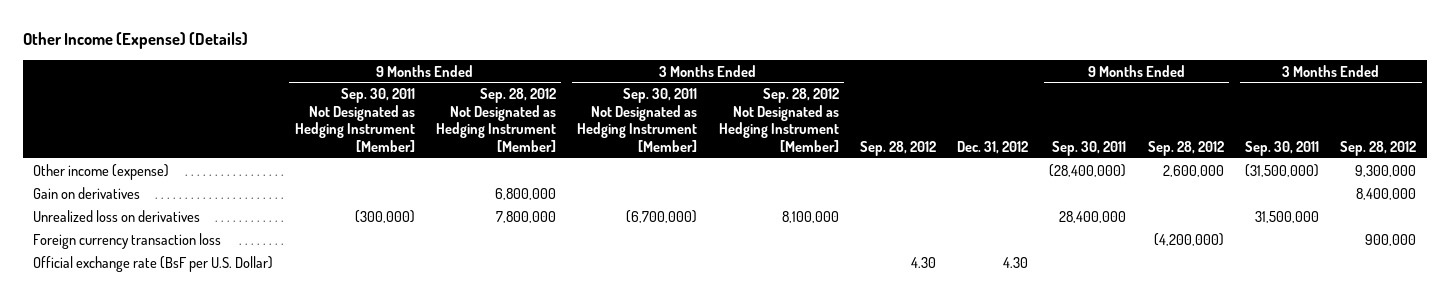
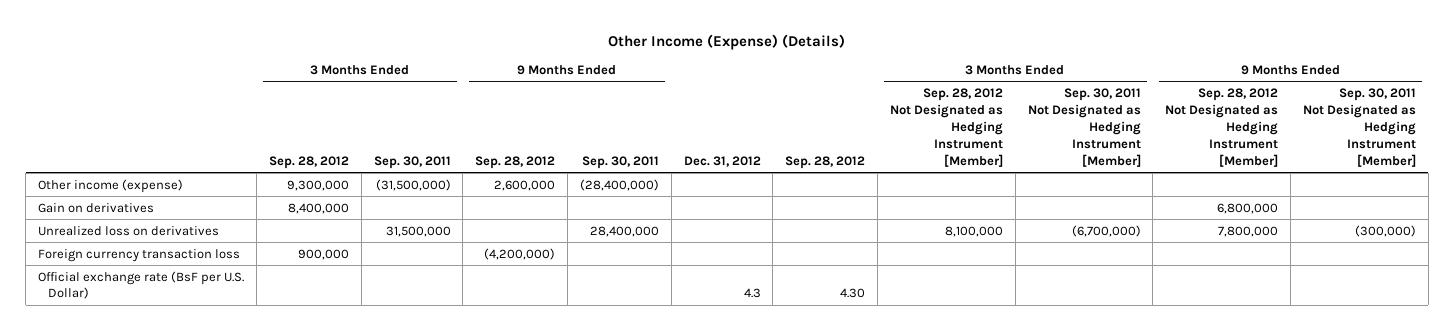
- | 9 Months Ended Sep. 30, 2011 Not Designated as Hedging Instrument [Member] | 9 Months Ended Sep. 28, 2012 Not Designated as Hedging Instrument [Member] | 3 Months Ended Sep. 30, 2011 Not Designated as Hedging Instrument [Member] | 3 Months Ended Sep. 28, 2012 Not Designated as Hedging Instrument [Member] | Sep. 28, 2012 | Dec. 31, 2012 | 9 Months Ended Sep. 30, 2011 | 9 Months Ended Sep. 28, 2012 | 3 Months Ended Sep. 30, 2011 | 3 Months Ended Sep. 28, 2012
+ | 3 Months Ended Sep. 28, 2012 | 3 Months Ended Sep. 30, 2011 | 9 Months Ended Sep. 28, 2012 | 9 Months Ended Sep. 30, 2011 | Dec. 31, 2012 | Sep. 28, 2012 | 3 Months Ended Sep. 28, 2012 Not Designated as Hedging Instrument [Member] | 3 Months Ended Sep. 30, 2011 Not Designated as Hedging Instrument [Member] | 9 Months Ended Sep. 28, 2012 Not Designated as Hedging Instrument [Member] | 9 Months Ended Sep. 30, 2011 Not Designated as Hedging Instrument [Member]
- Official exchange rate (BsF per U.S. Dollar) | | | | | 4.30 | 4.30 | | | |
+ Official exchange rate (BsF per U.S. Dollar) | | | | | 4.3 | 4.30 | | | |

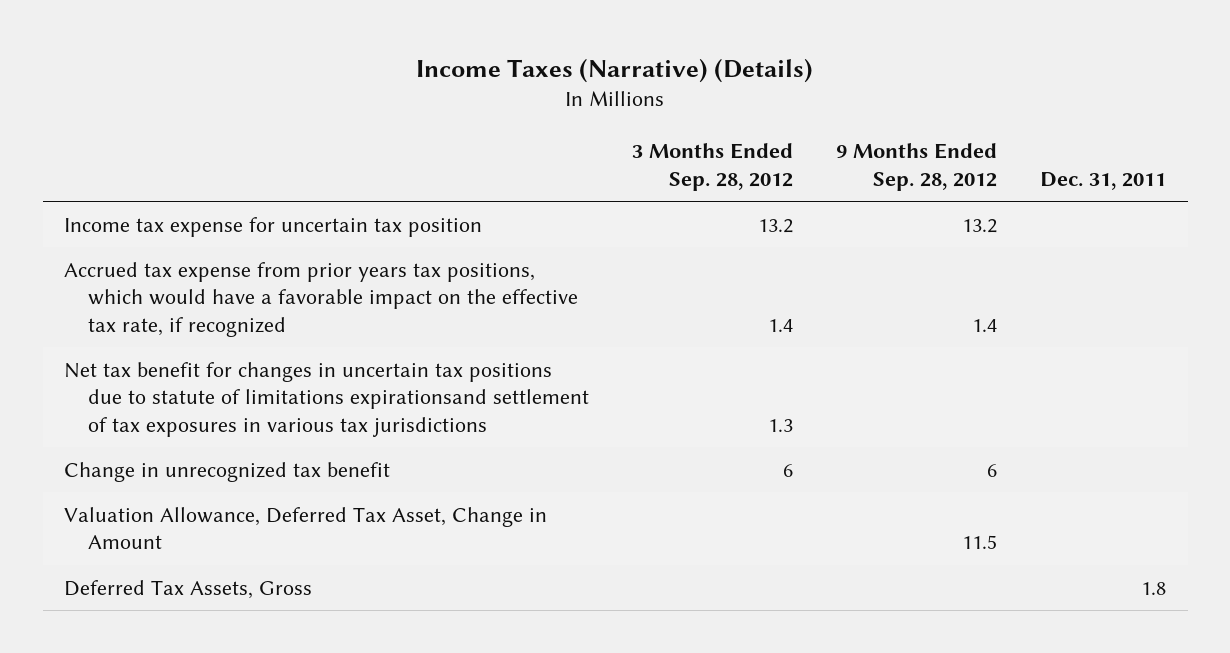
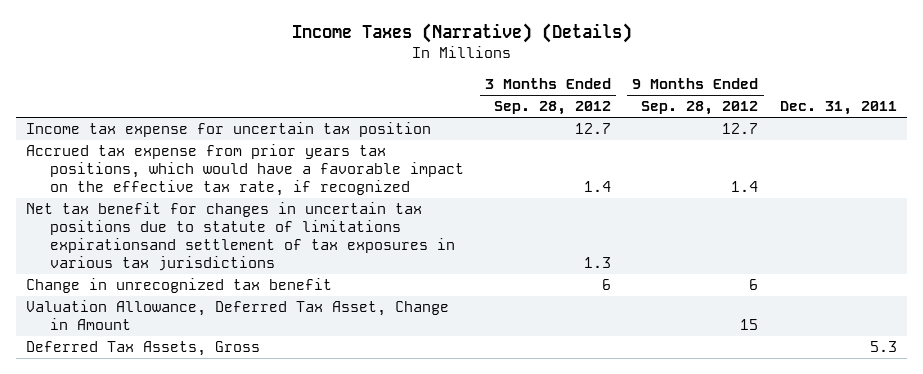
- Income tax expense for uncertain tax position | 13.2 | 13.2 |
+ Income tax expense for uncertain tax position | 12.7 | 12.7 |
- Valuation Allowance, Deferred Tax Asset, Change in Amount | | 11.5 |
- Deferred Tax Assets, Gross | | | 1.8
+ Valuation Allowance, Deferred Tax Asset, Change in Amount | | 15 |
+ Deferred Tax Assets, Gross | | | 5.3

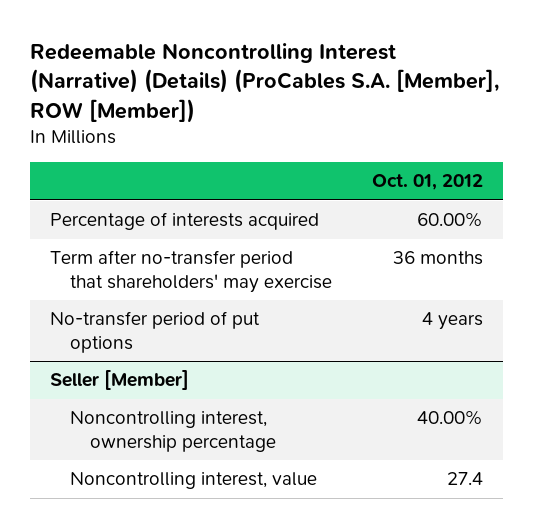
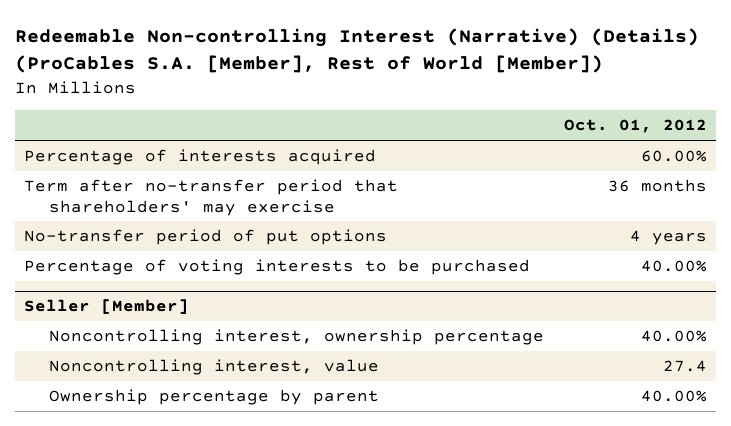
- Redeemable Noncontrolling Interest (Narrative) (Details) (ProCables S.A. [Member], ROW [Member])
+ Redeemable Non-controlling Interest (Narrative) (Details) (ProCables S.A. [Member], Rest of World [Member])
+ Percentage of voting interests to be purchased | 40.00%
@ Seller [Member]
+ Ownership percentage by parent | 40.00%

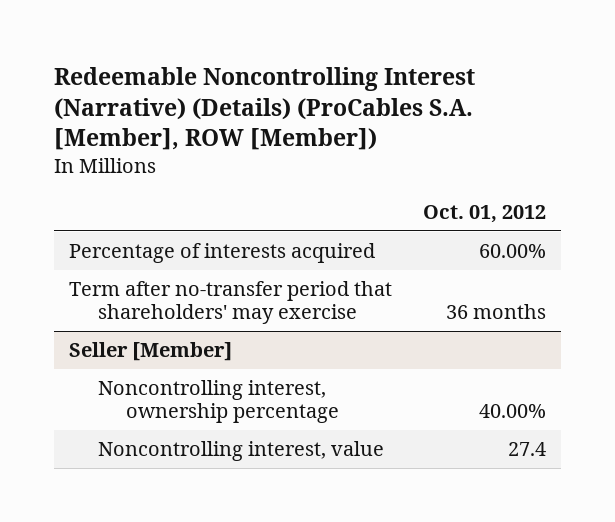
- Redeemable Non-controlling Interest (Narrative) (Details) (ProCables S.A. [Member], Rest of World [Member])
+ Redeemable Noncontrolling Interest (Narrative) (Details) (ProCables S.A. [Member], ROW [Member])
- No-transfer period of put options | 4 years
- Percentage of voting interests to be purchased | 40.00%
@ Seller [Member]
- Ownership percentage by parent | 40.00%

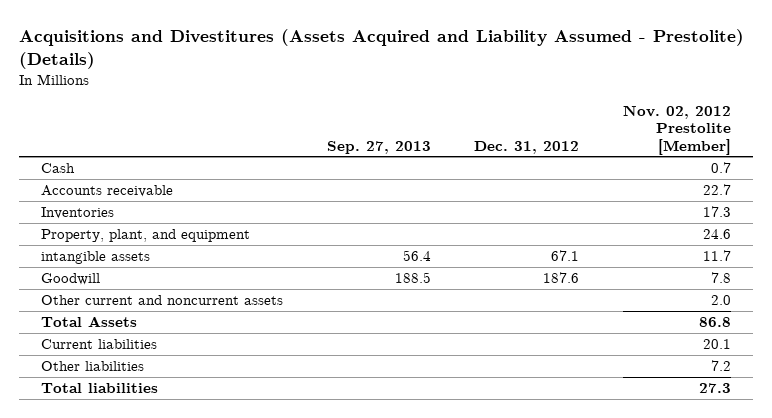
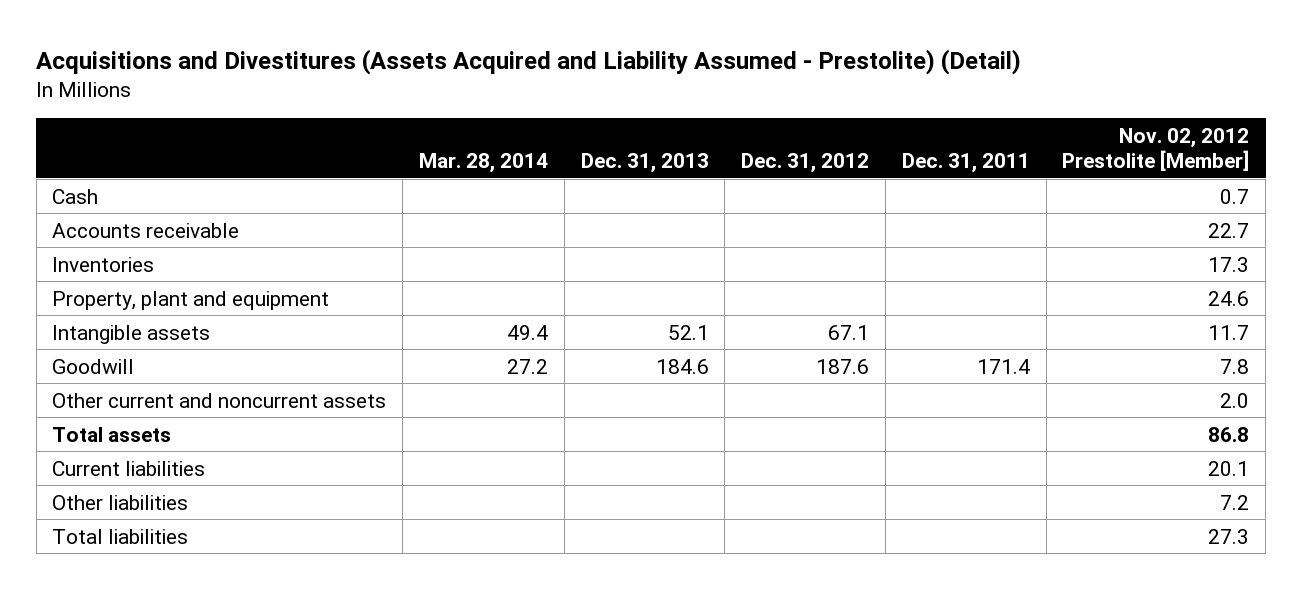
- Acquisitions and Divestitures (Assets Acquired and Liability Assumed - Prestolite) (Details)
+ Acquisitions and Divestitures (Assets Acquired and Liability Assumed - Prestolite) (Detail)
- | Sep. 27, 2013 | Dec. 31, 2012 | Nov. 02, 2012 Prestolite [Member]
+ | Mar. 28, 2014 | Dec. 31, 2013 | Dec. 31, 2012 | Dec. 31, 2011 | Nov. 02, 2012 Prestolite [Member]
- Property, plant, and equipment | | | 24.6
- intangible assets | 56.4 | 67.1 | 11.7
+ Property, plant and equipment | | | | | 24.6
+ Intangible assets | 49.4 | 52.1 | 67.1 | | 11.7
- Total Assets | | | 86.8
+ Total assets | | | | | 86.8

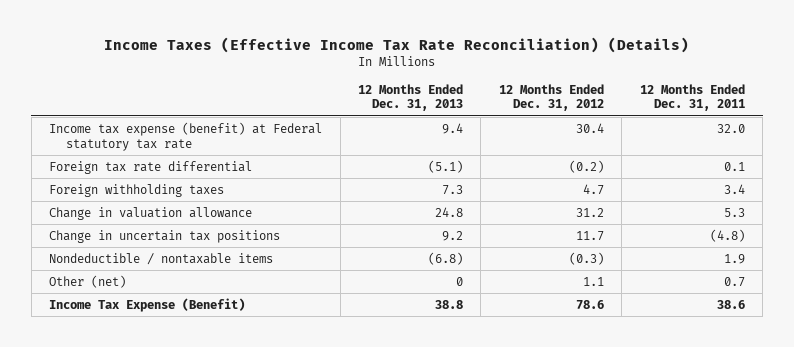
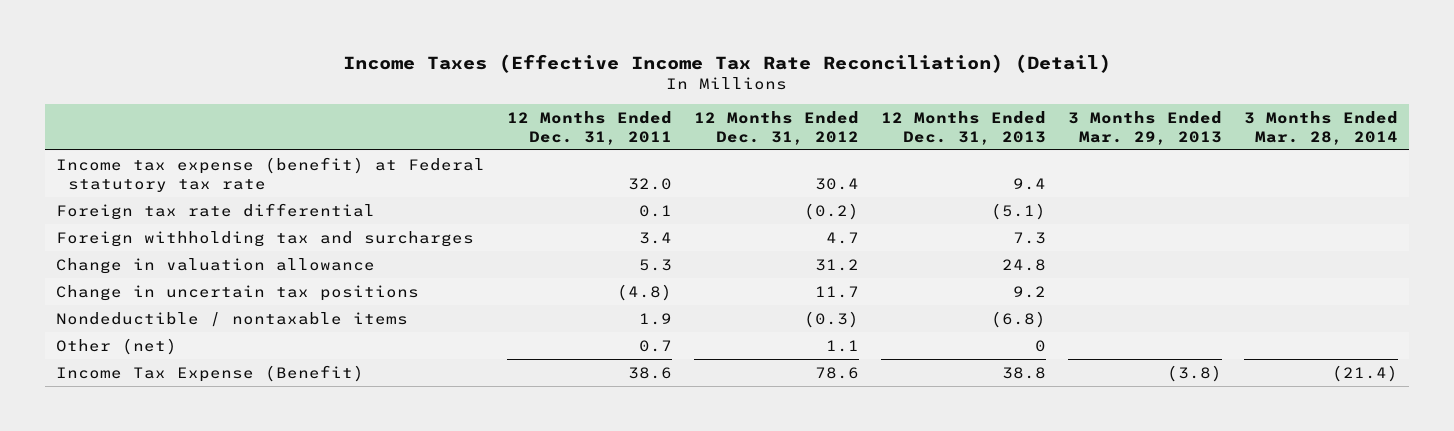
- Income Taxes (Effective Income Tax Rate Reconciliation) (Details)
+ Income Taxes (Effective Income Tax Rate Reconciliation) (Detail)
- | 12 Months Ended Dec. 31, 2013 | 12 Months Ended Dec. 31, 2012 | 12 Months Ended Dec. 31, 2011
+ | 12 Months Ended Dec. 31, 2011 | 12 Months Ended Dec. 31, 2012 | 12 Months Ended Dec. 31, 2013 | 3 Months Ended Mar. 29, 2013 | 3 Months Ended Mar. 28, 2014
- Foreign withholding taxes | 7.3 | 4.7 | 3.4
+ Foreign withholding tax and surcharges | 3.4 | 4.7 | 7.3 | |

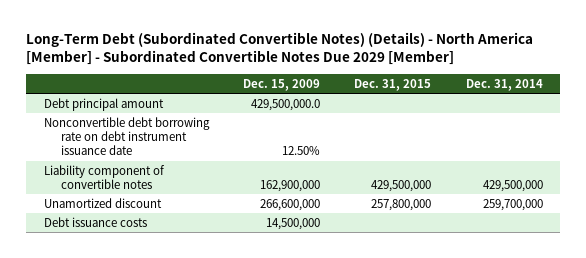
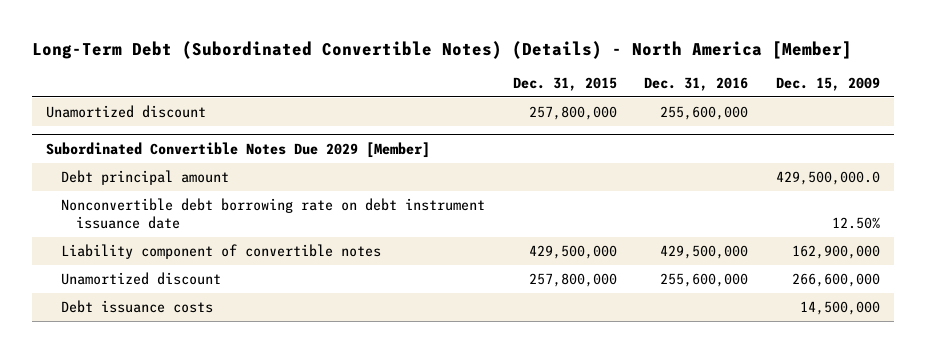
- Long-Term Debt (Subordinated Convertible Notes) (Details) - North America [Member] - Subordinated Convertible Notes Due 2029 [Member]
+ Long-Term Debt (Subordinated Convertible Notes) (Details) - North America [Member]
- | Dec. 15, 2009 | Dec. 31, 2015 | Dec. 31, 2014
+ | Dec. 31, 2015 | Dec. 31, 2016 | Dec. 15, 2009
+ Unamortized discount | 257,800,000 | 255,600,000 |
+ Subordinated Convertible Notes Due 2029 [Member]

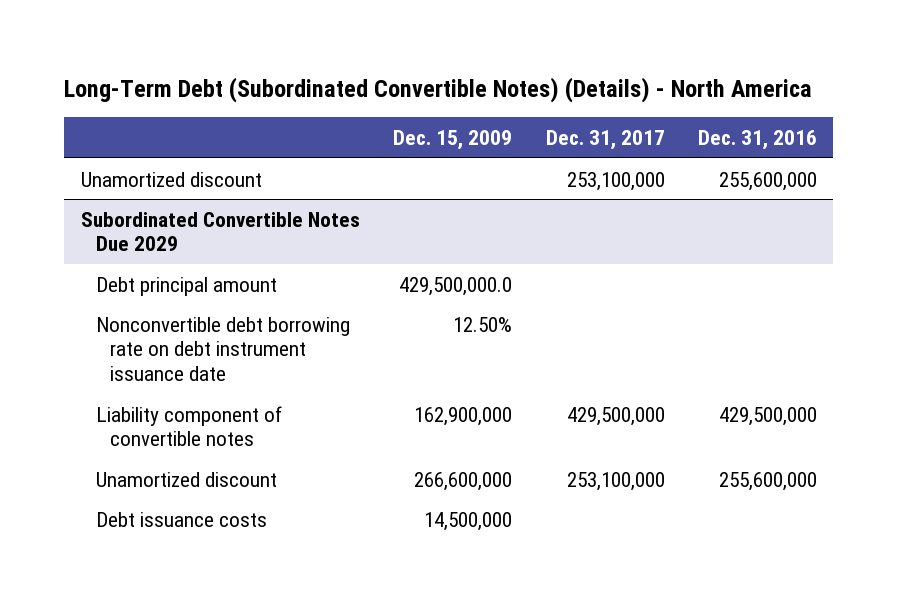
- Long-Term Debt (Subordinated Convertible Notes) (Details) - North America [Member]
+ Long-Term Debt (Subordinated Convertible Notes) (Details) - North America
- | Dec. 31, 2015 | Dec. 31, 2016 | Dec. 15, 2009
+ | Dec. 15, 2009 | Dec. 31, 2017 | Dec. 31, 2016
- Subordinated Convertible Notes Due 2029 [Member]
+ Subordinated Convertible Notes Due 2029

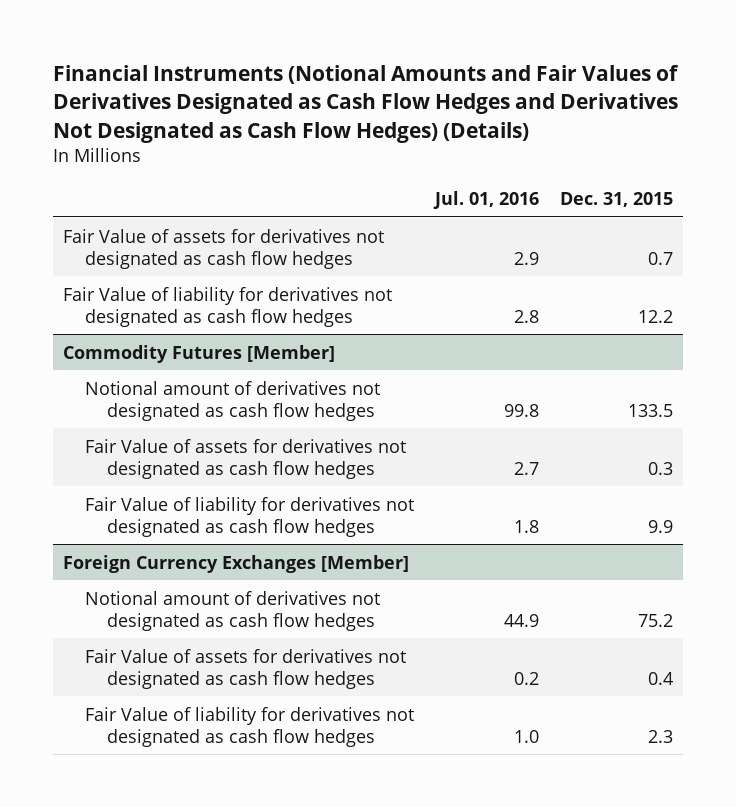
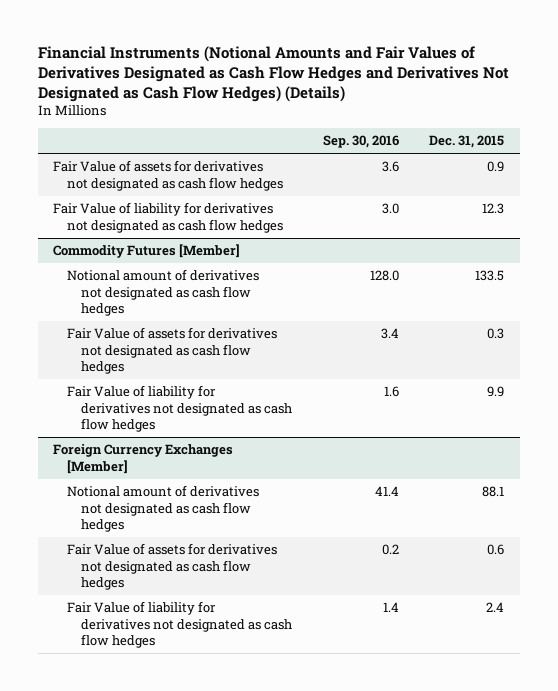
- | Jul. 01, 2016 | Dec. 31, 2015
+ | Sep. 30, 2016 | Dec. 31, 2015
- Fair Value of assets for derivatives not designated as cash flow hedges | 2.9 | 0.7
- Fair Value of liability for derivatives not designated as cash flow hedges | 2.8 | 12.2
+ Fair Value of assets for derivatives not designated as cash flow hedges | 3.6 | 0.9
+ Fair Value of liability for derivatives not designated as cash flow hedges | 3.0 | 12.3
@ Foreign Currency Exchanges [Member]
- Notional amount of derivatives not designated as cash flow hedges | 44.9 | 75.2
- Fair Value of assets for derivatives not designated as cash flow hedges | 0.2 | 0.4
- Fair Value of liability for derivatives not designated as cash flow hedges | 1.0 | 2.3
+ Notional amount of derivatives not designated as cash flow hedges | 41.4 | 88.1
+ Fair Value of assets for derivatives not designated as cash flow hedges | 0.2 | 0.6
+ Fair Value of liability for derivatives not designated as cash flow hedges | 1.4 | 2.4

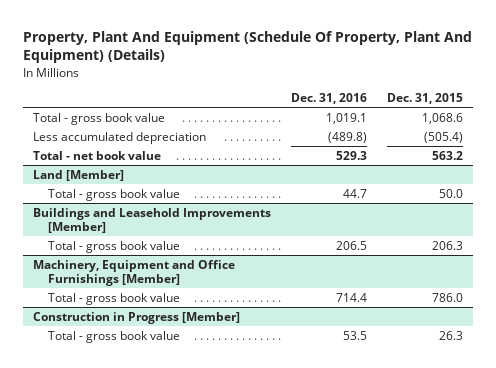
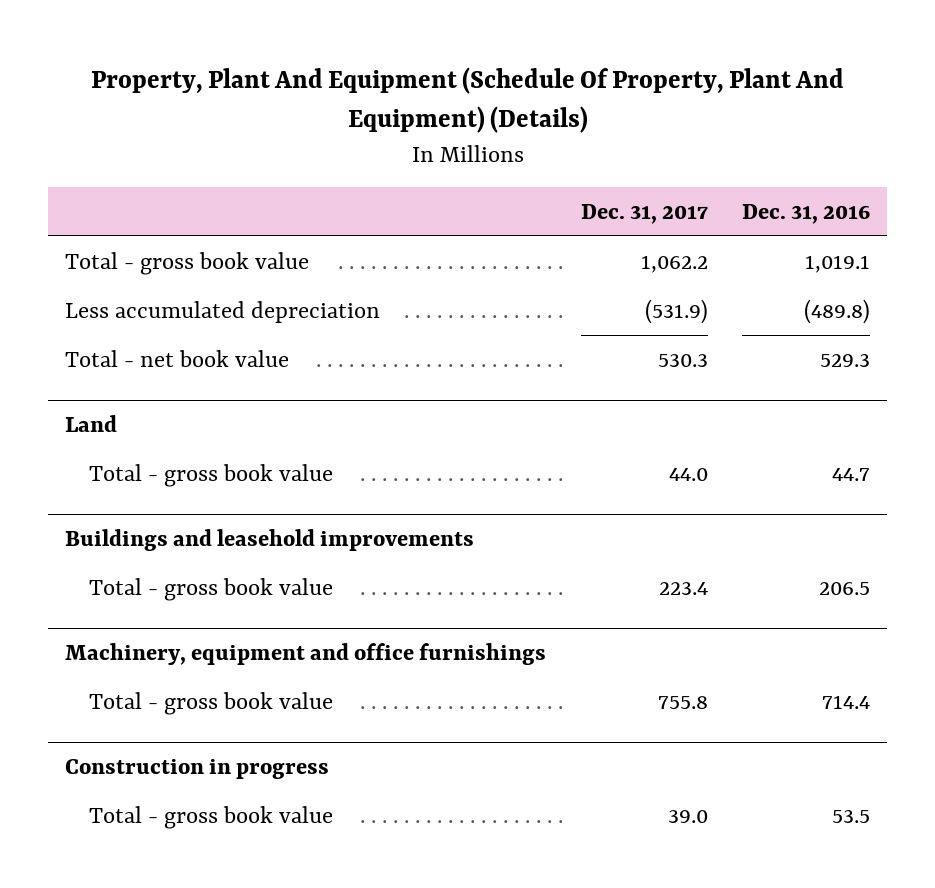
- | Dec. 31, 2016 | Dec. 31, 2015
+ | Dec. 31, 2017 | Dec. 31, 2016
- Land [Member]
+ Land
- Buildings and Leasehold Improvements [Member]
+ Buildings and leasehold improvements
- Machinery, Equipment and Office Furnishings [Member]
+ Machinery, equipment and office furnishings
- Construction in Progress [Member]
+ Construction in progress

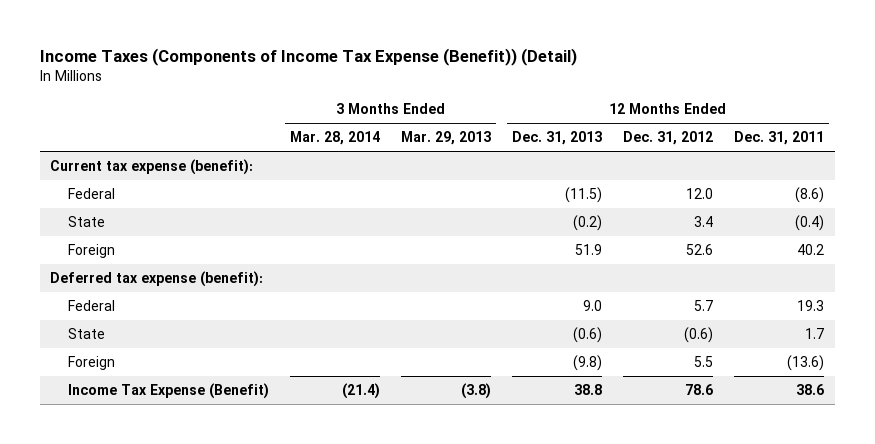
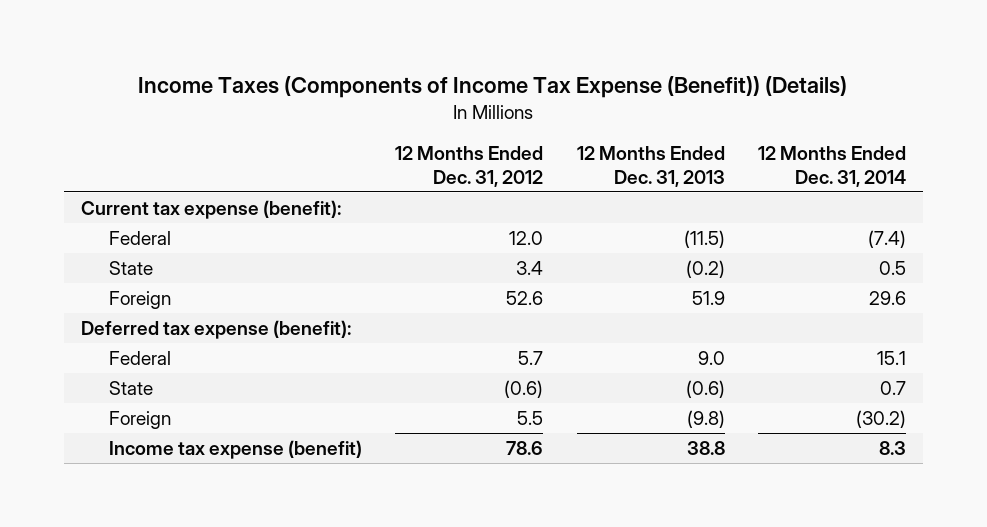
- Income Taxes (Components of Income Tax Expense (Benefit)) (Detail)
+ Income Taxes (Components of Income Tax Expense (Benefit)) (Details)
- | 3 Months Ended Mar. 28, 2014 | 3 Months Ended Mar. 29, 2013 | 12 Months Ended Dec. 31, 2013 | 12 Months Ended Dec. 31, 2012 | 12 Months Ended Dec. 31, 2011
+ | 12 Months Ended Dec. 31, 2012 | 12 Months Ended Dec. 31, 2013 | 12 Months Ended Dec. 31, 2014
- Income Tax Expense (Benefit) | (21.4) | (3.8) | 38.8 | 78.6 | 38.6
+ Income tax expense (benefit) | 78.6 | 38.8 | 8.3

